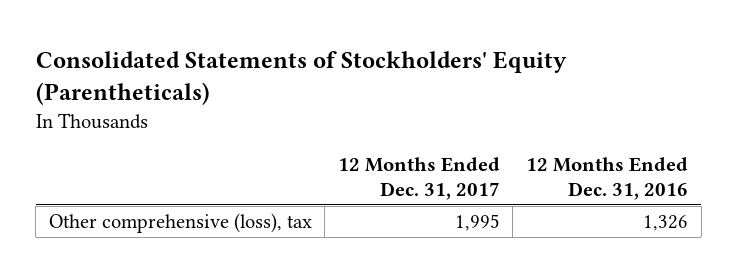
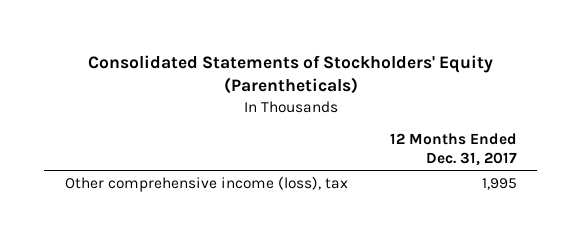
- | 12 Months Ended Dec. 31, 2017 | 12 Months Ended Dec. 31, 2016
+ | 12 Months Ended Dec. 31, 2017
- Other comprehensive (loss), tax | 1,995 | 1,326
+ Other comprehensive income (loss), tax | 1,995

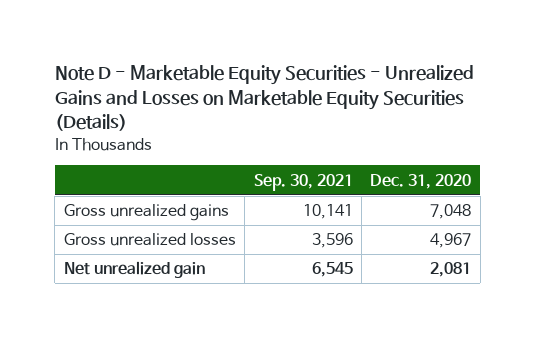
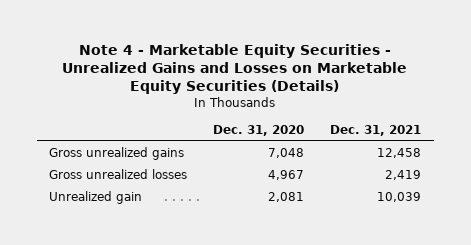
- Note D - Marketable Equity Securities - Unrealized Gains and Losses on Marketable Equity Securities (Details)
+ Note 4 - Marketable Equity Securities - Unrealized Gains and Losses on Marketable Equity Securities (Details)
- | Sep. 30, 2021 | Dec. 31, 2020
+ | Dec. 31, 2020 | Dec. 31, 2021
- Net unrealized gain | 6,545 | 2,081
+ Unrealized gain | 2,081 | 10,039

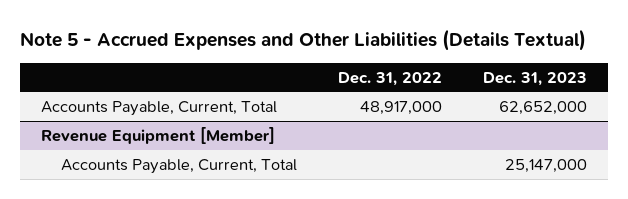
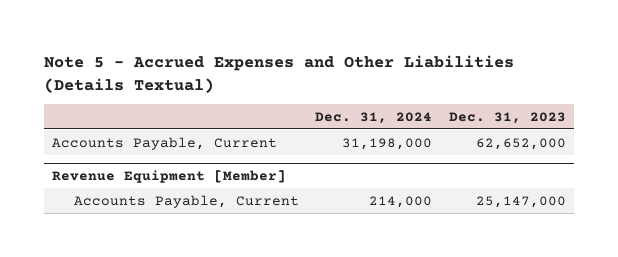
- | Dec. 31, 2022 | Dec. 31, 2023
+ | Dec. 31, 2024 | Dec. 31, 2023
- Accounts Payable, Current, Total | 48,917,000 | 62,652,000
+ Accounts Payable, Current | 31,198,000 | 62,652,000
@ Revenue Equipment [Member]
- Accounts Payable, Current, Total | | 25,147,000
+ Accounts Payable, Current | 214,000 | 25,147,000

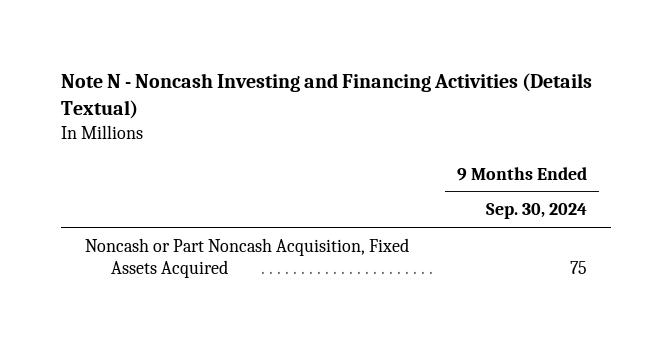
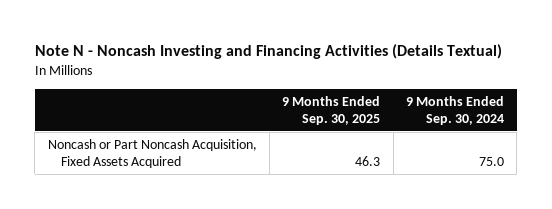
- | 9 Months Ended Sep. 30, 2024
+ | 9 Months Ended Sep. 30, 2025 | 9 Months Ended Sep. 30, 2024
- Noncash or Part Noncash Acquisition, Fixed Assets Acquired | 75
+ Noncash or Part Noncash Acquisition, Fixed Assets Acquired | 46.3 | 75.0

